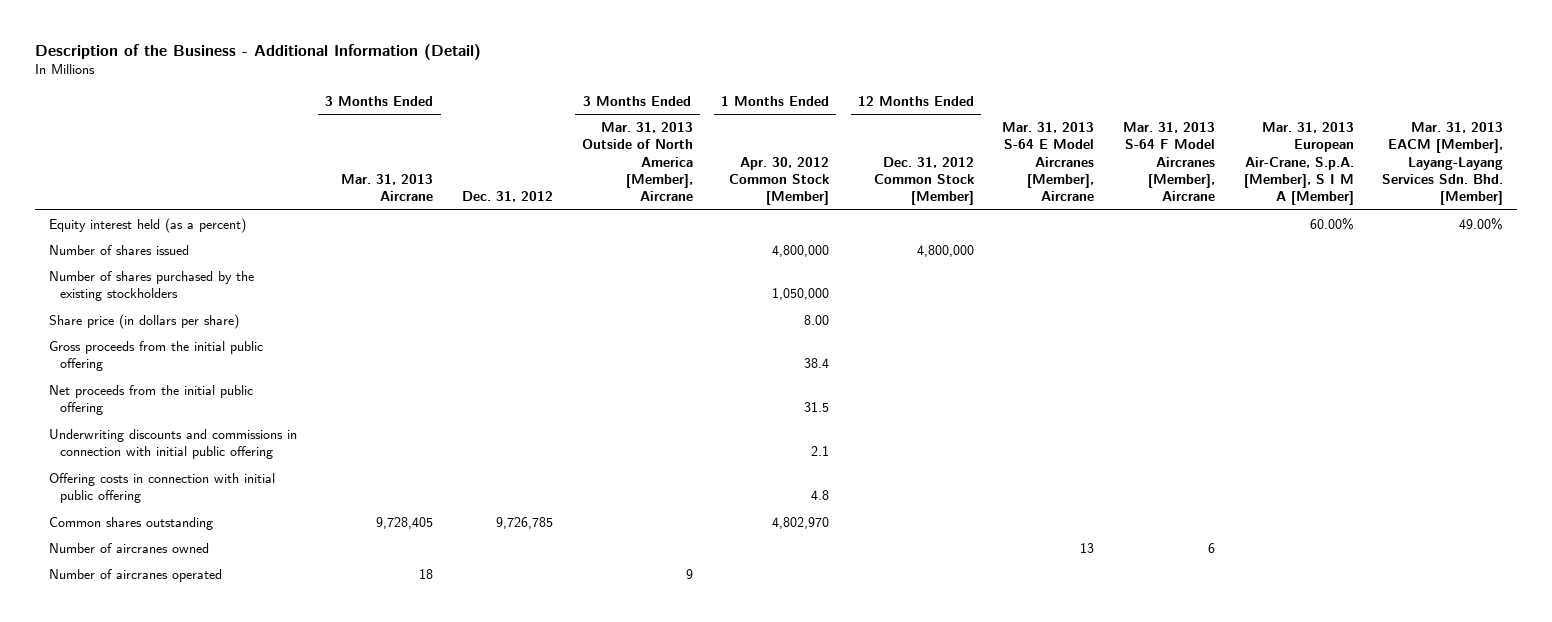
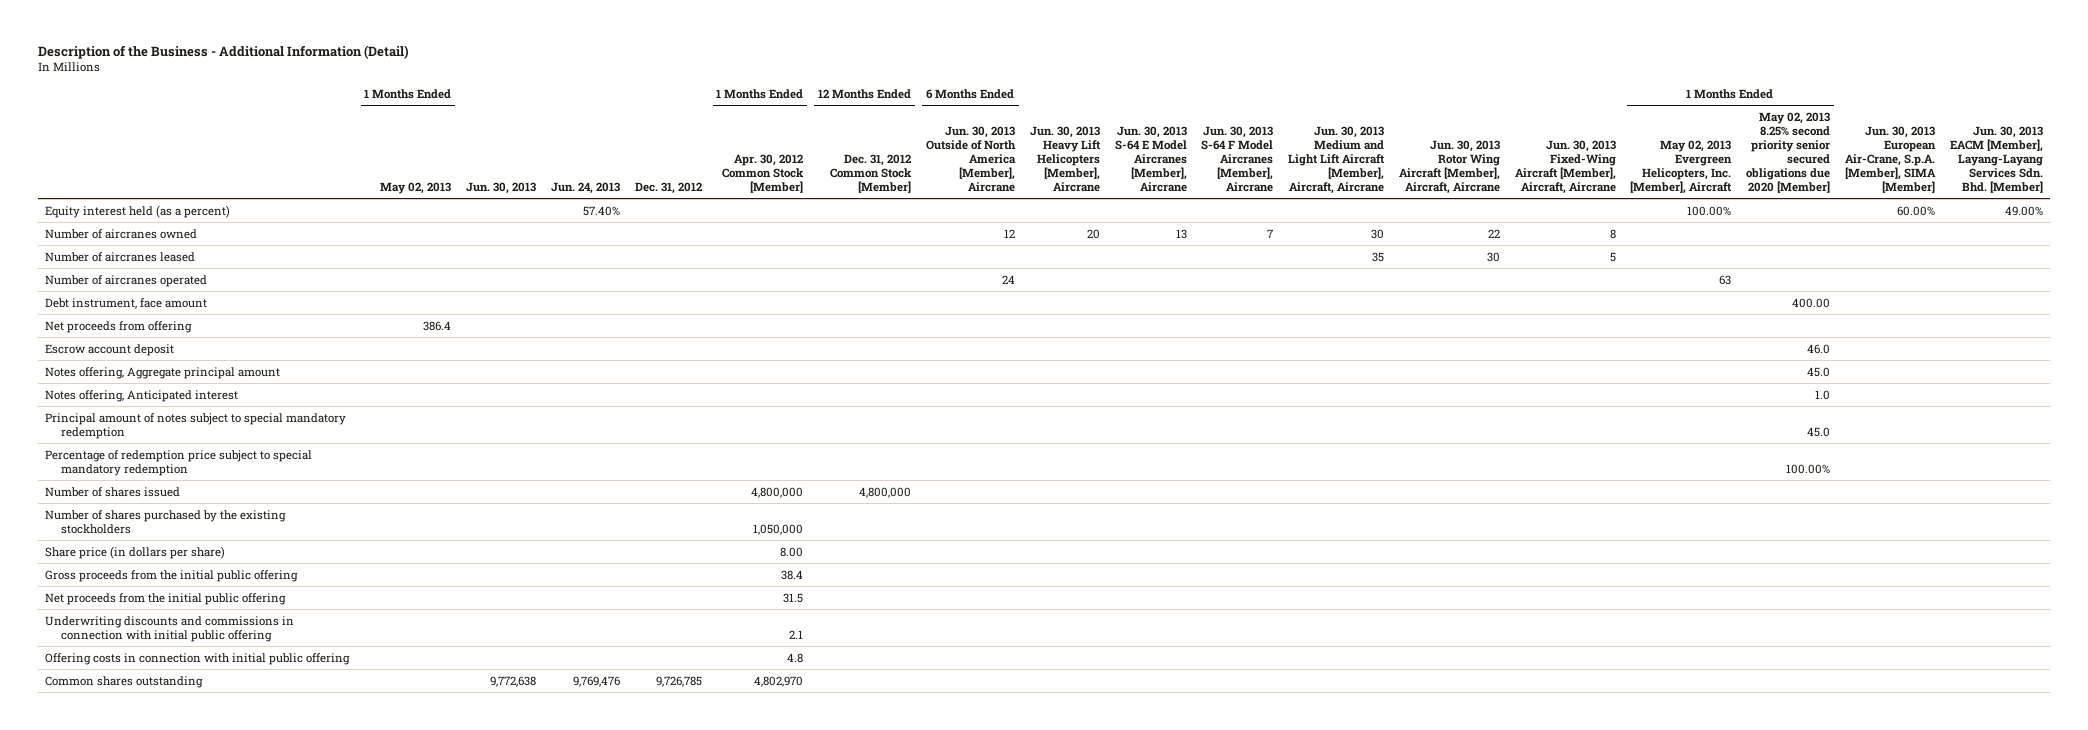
- | 3 Months Ended Mar. 31, 2013 Aircrane | Dec. 31, 2012 | 3 Months Ended Mar. 31, 2013 Outside of North America [Member], Aircrane | 1 Months Ended Apr. 30, 2012 Common Stock [Member] | 12 Months Ended Dec. 31, 2012 Common Stock [Member] | Mar. 31, 2013 S-64 E Model Aircranes [Member], Aircrane | Mar. 31, 2013 S-64 F Model Aircranes [Member], Aircrane | Mar. 31, 2013 European Air-Crane, S.p.A. [Member], S I M A [Member] | Mar. 31, 2013 EACM [Member], Layang-Layang Services Sdn. Bhd. [Member]
+ | 1 Months Ended May 02, 2013 | Jun. 30, 2013 | Jun. 24, 2013 | Dec. 31, 2012 | 1 Months Ended Apr. 30, 2012 Common Stock [Member] | 12 Months Ended Dec. 31, 2012 Common Stock [Member] | 6 Months Ended Jun. 30, 2013 Outside of North America [Member], Aircrane | Jun. 30, 2013 Heavy Lift Helicopters [Member], Aircrane | Jun. 30, 2013 S-64 E Model Aircranes [Member], Aircrane | Jun. 30, 2013 S-64 F Model Aircranes [Member], Aircrane | Jun. 30, 2013 Medium and Light Lift Aircraft [Member], Aircraft, Aircrane | Jun. 30, 2013 Rotor Wing Aircraft [Member], Aircraft, Aircrane | Jun. 30, 2013 Fixed-Wing Aircraft [Member], Aircraft, Aircrane | 1 Months Ended May 02, 2013 Evergreen Helicopters, Inc. [Member], Aircraft | 1 Months Ended May 02, 2013 8.25% second priority senior secured obligations due 2020 [Member] | Jun. 30, 2013 European Air-Crane, S.p.A. [Member], SIMA [Member] | Jun. 30, 2013 EACM [Member], Layang-Layang Services Sdn. Bhd. [Member]
moved up: Number of aircranes owned | | | | | | | 12 | 20 | 13 | 7 | 30 | 22 | 8 | | | |
+ Number of aircranes leased | | | | | | | | | | | 35 | 30 | 5 | | | |
moved up: Number of aircranes operated | | | | | | | 24 | | | | | | | 63 | | |
+ Debt instrument, face amount | | | | | | | | | | | | | | | 400.00 | |
+ Net proceeds from offering | 386.4 | | | | | | | | | | | | | | | |
+ Escrow account deposit | | | | | | | | | | | | | | | 46.0 | |
+ Notes offering, Aggregate principal amount | | | | | | | | | | | | | | | 45.0 | |
+ Notes offering, Anticipated interest | | | | | | | | | | | | | | | 1.0 | |
+ Principal amount of notes subject to special mandatory redemption | | | | | | | | | | | | | | | 45.0 | |
+ Percentage of redemption price subject to special mandatory redemption | | | | | | | | | | | | | | | 100.00% | |

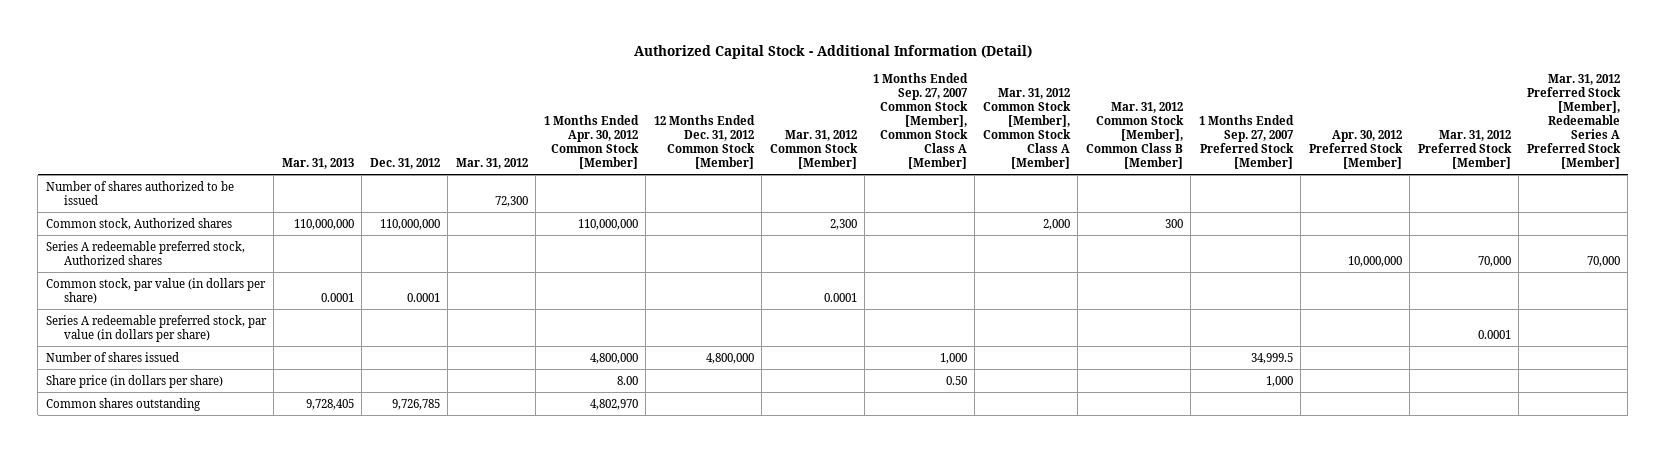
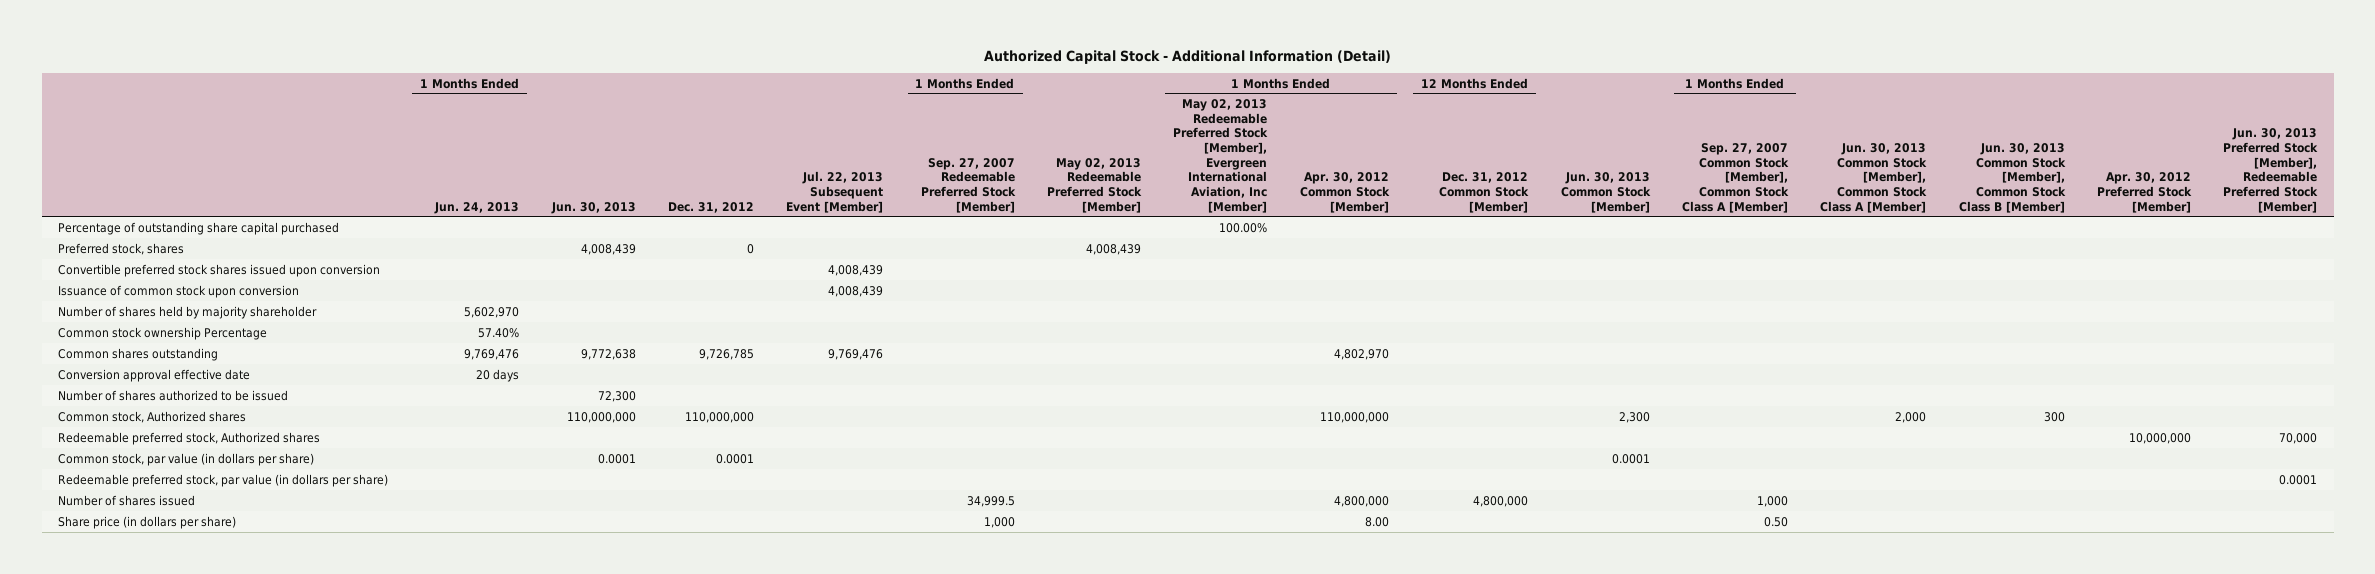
- | Mar. 31, 2013 | Dec. 31, 2012 | Mar. 31, 2012 | 1 Months Ended Apr. 30, 2012 Common Stock [Member] | 12 Months Ended Dec. 31, 2012 Common Stock [Member] | Mar. 31, 2012 Common Stock [Member] | 1 Months Ended Sep. 27, 2007 Common Stock [Member], Common Stock Class A [Member] | Mar. 31, 2012 Common Stock [Member], Common Stock Class A [Member] | Mar. 31, 2012 Common Stock [Member], Common Class B [Member] | 1 Months Ended Sep. 27, 2007 Preferred Stock [Member] | Apr. 30, 2012 Preferred Stock [Member] | Mar. 31, 2012 Preferred Stock [Member] | Mar. 31, 2012 Preferred Stock [Member], Redeemable Series A Preferred Stock [Member]
+ | 1 Months Ended Jun. 24, 2013 | Jun. 30, 2013 | Dec. 31, 2012 | Jul. 22, 2013 Subsequent Event [Member] | 1 Months Ended Sep. 27, 2007 Redeemable Preferred Stock [Member] | May 02, 2013 Redeemable Preferred Stock [Member] | 1 Months Ended May 02, 2013 Redeemable Preferred Stock [Member], Evergreen International Aviation, Inc [Member] | 1 Months Ended Apr. 30, 2012 Common Stock [Member] | 12 Months Ended Dec. 31, 2012 Common Stock [Member] | Jun. 30, 2013 Common Stock [Member] | 1 Months Ended Sep. 27, 2007 Common Stock [Member], Common Stock Class A [Member] | Jun. 30, 2013 Common Stock [Member], Common Stock Class A [Member] | Jun. 30, 2013 Common Stock [Member], Common Stock Class B [Member] | Apr. 30, 2012 Preferred Stock [Member] | Jun. 30, 2013 Preferred Stock [Member], Redeemable Preferred Stock [Member]
+ Percentage of outstanding share capital purchased | | | | | | | 100.00% | | | | | | | |
+ Preferred stock, shares | | 4,008,439 | 0 | | | 4,008,439 | | | | | | | | |
+ Convertible preferred stock shares issued upon conversion | | | | 4,008,439 | | | | | | | | | | |
+ Issuance of common stock upon conversion | | | | 4,008,439 | | | | | | | | | | |
+ Number of shares held by majority shareholder | 5,602,970 | | | | | | | | | | | | | |
+ Common stock ownership Percentage | 57.40% | | | | | | | | | | | | | |
moved up: Common shares outstanding | 9,769,476 | 9,772,638 | 9,726,785 | 9,769,476 | | | | 4,802,970 | | | | | | |
+ Conversion approval effective date | 20 days | | | | | | | | | | | | | |
- Series A redeemable preferred stock, Authorized shares | | | | | | | | | | | 10,000,000 | 70,000 | 70,000
+ Redeemable preferred stock, Authorized shares | | | | | | | | | | | | | | 10,000,000 | 70,000
- Series A redeemable preferred stock, par value (in dollars per share) | | | | | | | | | | | | 0.0001 |
+ Redeemable preferred stock, par value (in dollars per share) | | | | | | | | | | | | | | | 0.0001

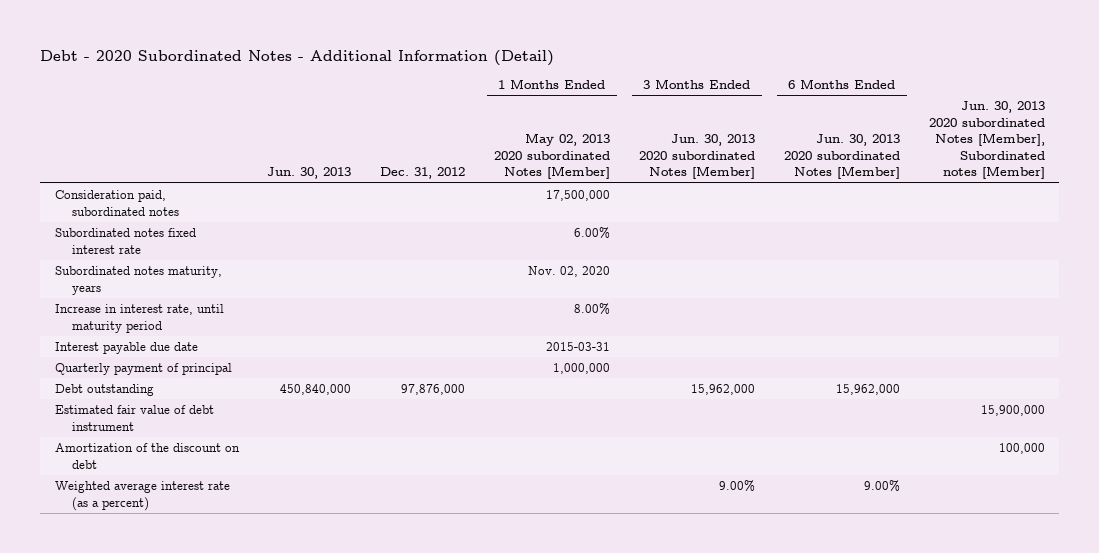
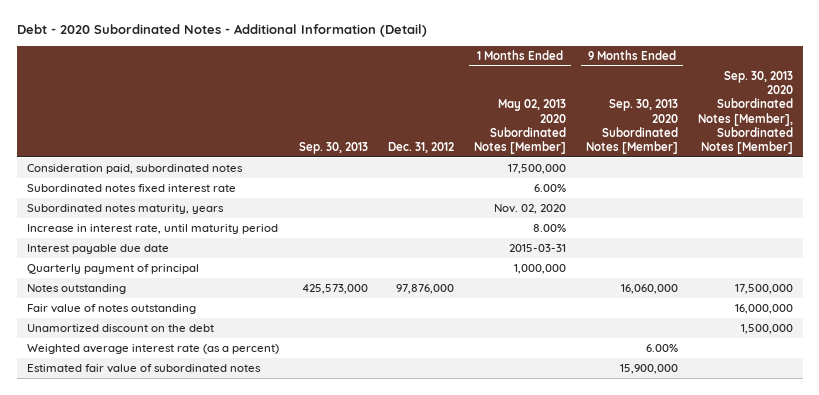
- | Jun. 30, 2013 | Dec. 31, 2012 | 1 Months Ended May 02, 2013 2020 subordinated Notes [Member] | 3 Months Ended Jun. 30, 2013 2020 subordinated Notes [Member] | 6 Months Ended Jun. 30, 2013 2020 subordinated Notes [Member] | Jun. 30, 2013 2020 subordinated Notes [Member], Subordinated notes [Member]
+ | Sep. 30, 2013 | Dec. 31, 2012 | 1 Months Ended May 02, 2013 2020 Subordinated Notes [Member] | 9 Months Ended Sep. 30, 2013 2020 Subordinated Notes [Member] | Sep. 30, 2013 2020 Subordinated Notes [Member], Subordinated Notes [Member]
- Debt outstanding | 450,840,000 | 97,876,000 | | 15,962,000 | 15,962,000 |
- Estimated fair value of debt instrument | | | | | | 15,900,000
- Amortization of the discount on debt | | | | | | 100,000
+ Notes outstanding | 425,573,000 | 97,876,000 | | 16,060,000 | 17,500,000
+ Fair value of notes outstanding | | | | | 16,000,000
+ Unamortized discount on the debt | | | | | 1,500,000
+ Estimated fair value of subordinated notes | | | | 15,900,000 |

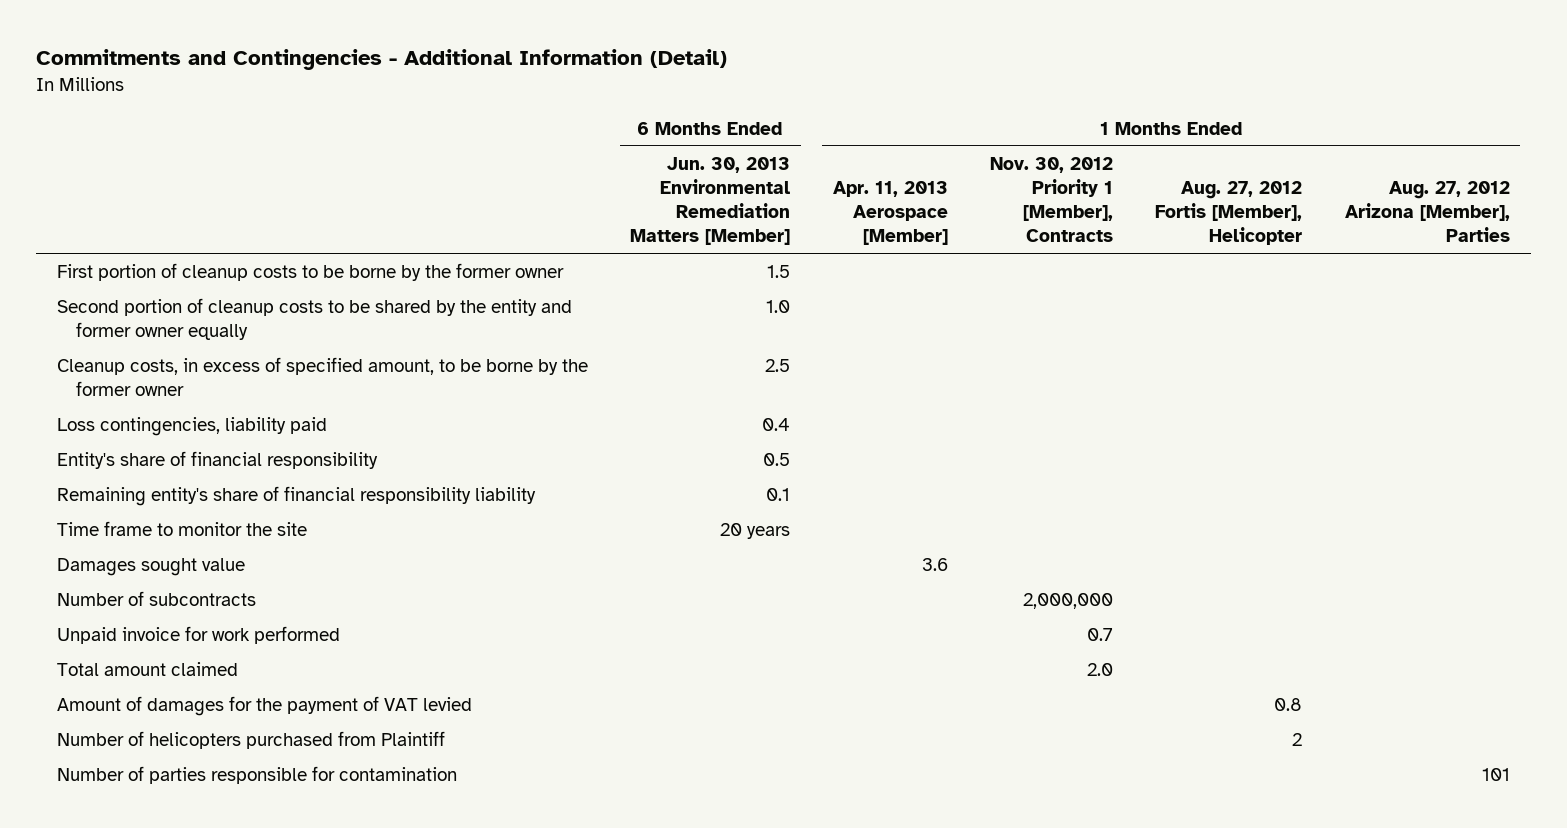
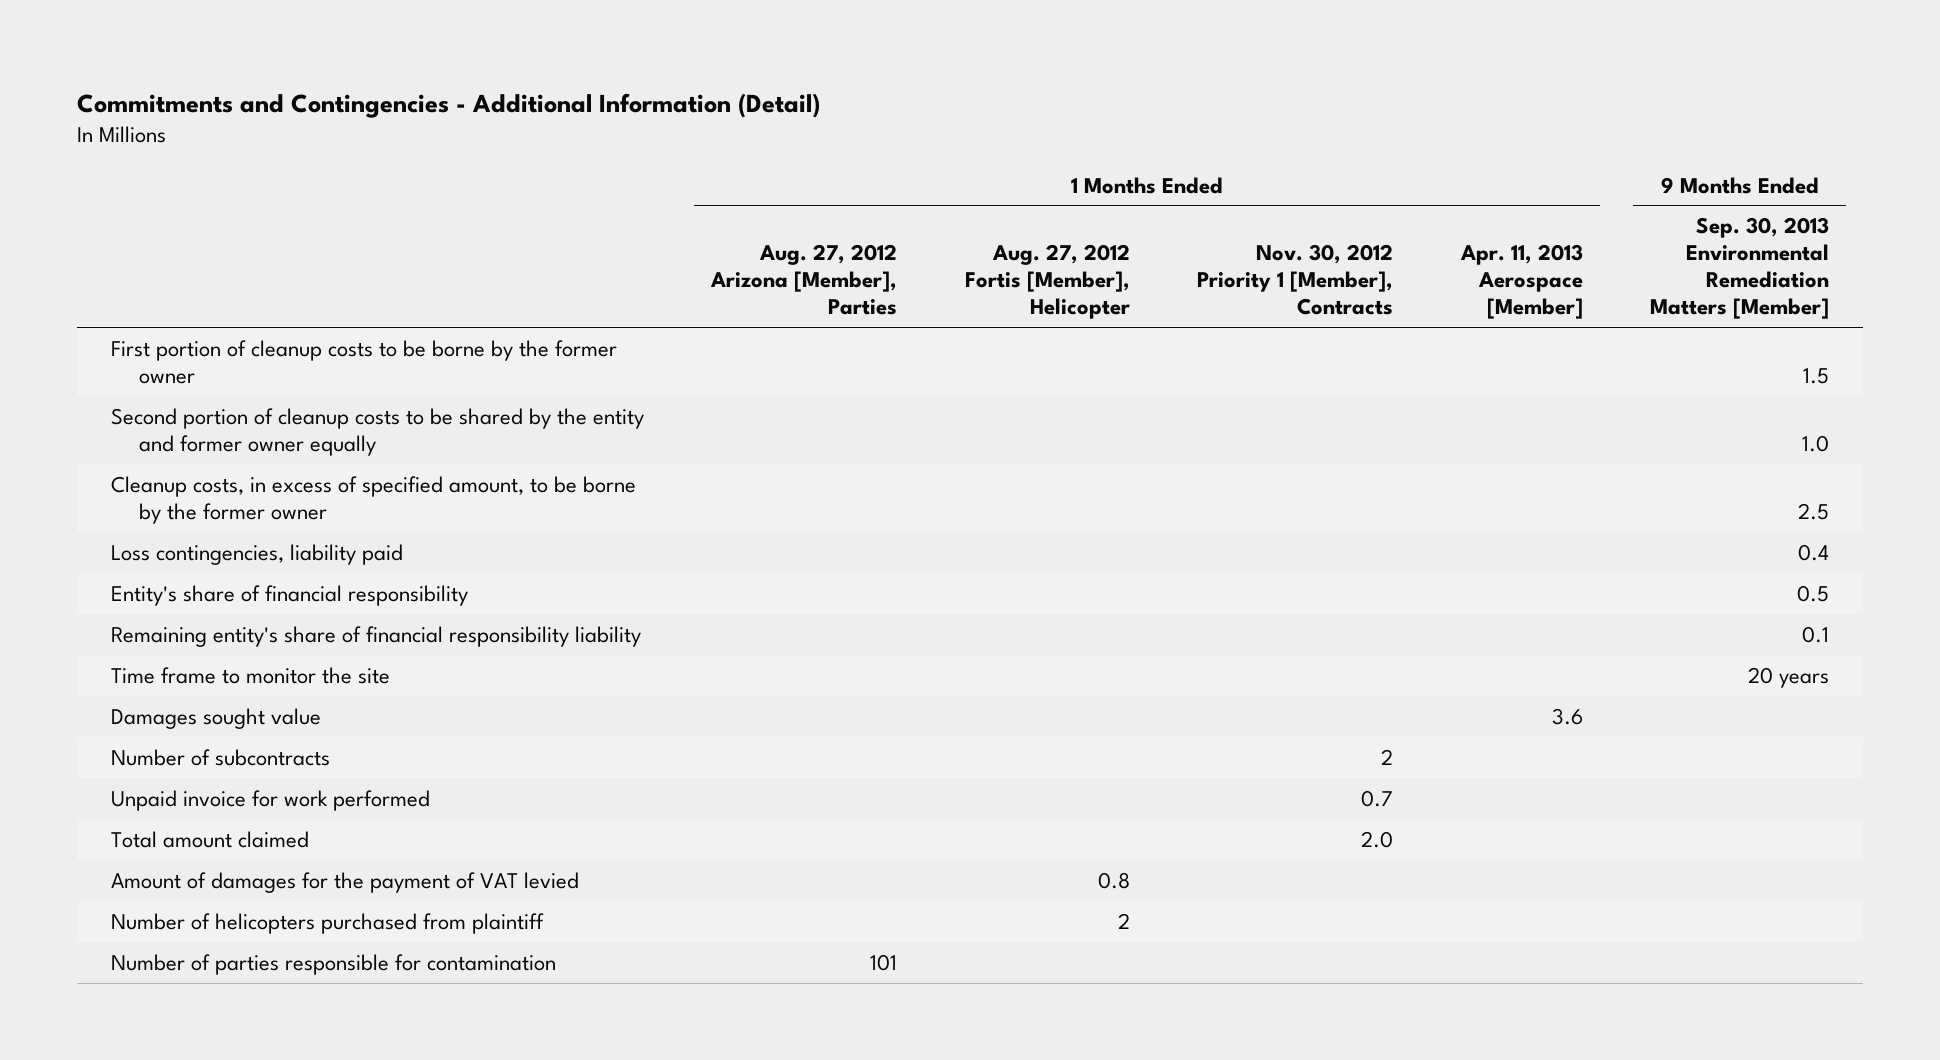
- | 6 Months Ended Jun. 30, 2013 Environmental Remediation Matters [Member] | 1 Months Ended Apr. 11, 2013 Aerospace [Member] | 1 Months Ended Nov. 30, 2012 Priority 1 [Member], Contracts | 1 Months Ended Aug. 27, 2012 Fortis [Member], Helicopter | 1 Months Ended Aug. 27, 2012 Arizona [Member], Parties
+ | 1 Months Ended Aug. 27, 2012 Arizona [Member], Parties | 1 Months Ended Aug. 27, 2012 Fortis [Member], Helicopter | 1 Months Ended Nov. 30, 2012 Priority 1 [Member], Contracts | 1 Months Ended Apr. 11, 2013 Aerospace [Member] | 9 Months Ended Sep. 30, 2013 Environmental Remediation Matters [Member]
- Number of subcontracts | | | 2,000,000 | |
+ Number of subcontracts | | | 2 | |
- Number of helicopters purchased from Plaintiff | | | | 2 |
+ Number of helicopters purchased from plaintiff | | 2 | | |

